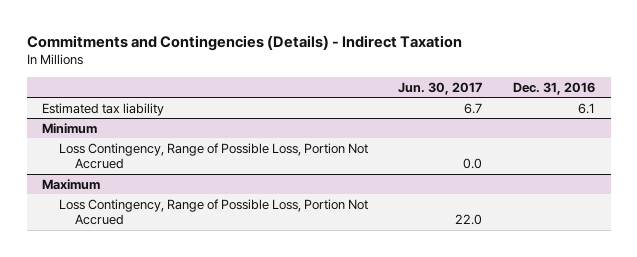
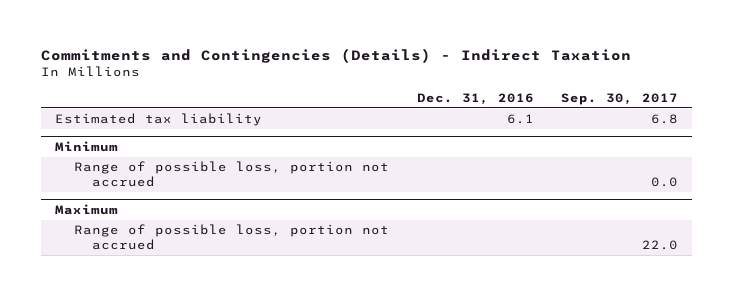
- | Jun. 30, 2017 | Dec. 31, 2016
+ | Dec. 31, 2016 | Sep. 30, 2017
@ Minimum
- Loss Contingency, Range of Possible Loss, Portion Not Accrued | 0.0 |
+ Range of possible loss, portion not accrued | | 0.0
@ Maximum
- Loss Contingency, Range of Possible Loss, Portion Not Accrued | 22.0 |
+ Range of possible loss, portion not accrued | | 22.0

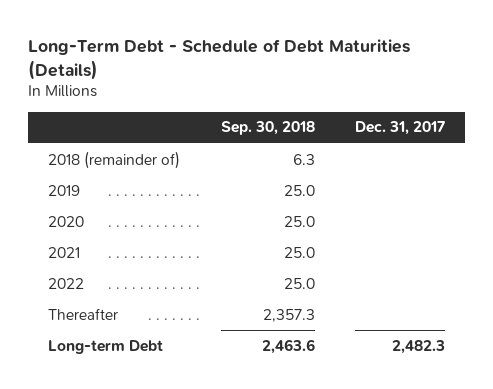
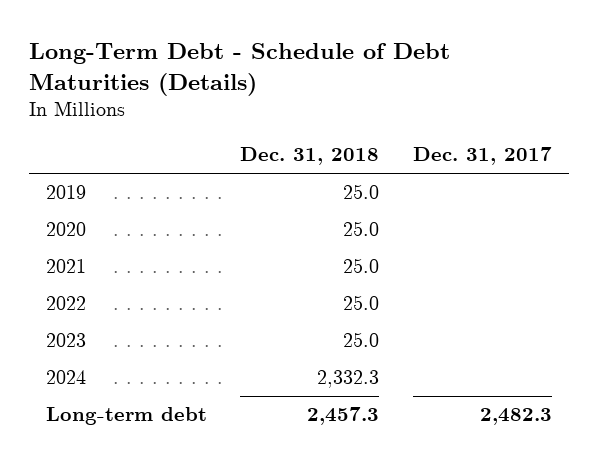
- | Sep. 30, 2018 | Dec. 31, 2017
+ | Dec. 31, 2018 | Dec. 31, 2017
- 2018 (remainder of) | 6.3 |
- Thereafter | 2,357.3 |
- Long-term Debt | 2,463.6 | 2,482.3
+ 2023 | 25.0 |
+ 2024 | 2,332.3 |
+ Long-term debt | 2,457.3 | 2,482.3

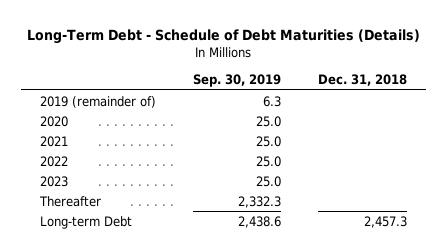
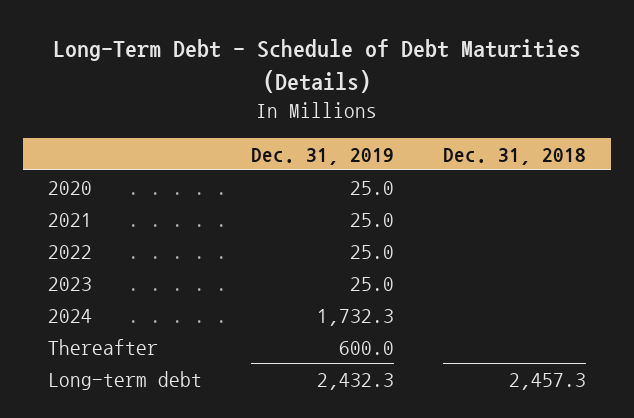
- | Sep. 30, 2019 | Dec. 31, 2018
+ | Dec. 31, 2019 | Dec. 31, 2018
- 2019 (remainder of) | 6.3 |
+ 2024 | 1,732.3 |
- Long-term Debt | 2,438.6 | 2,457.3
+ Long-term debt | 2,432.3 | 2,457.3

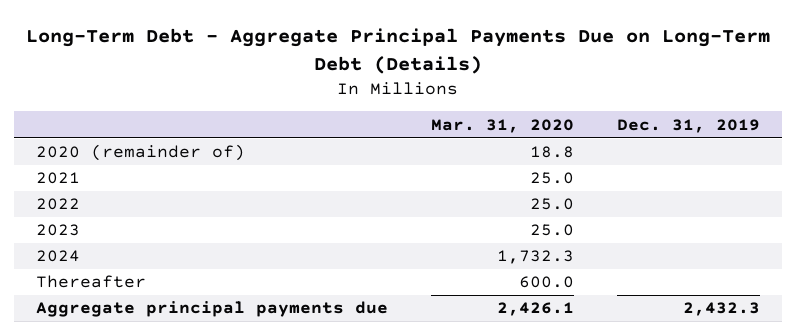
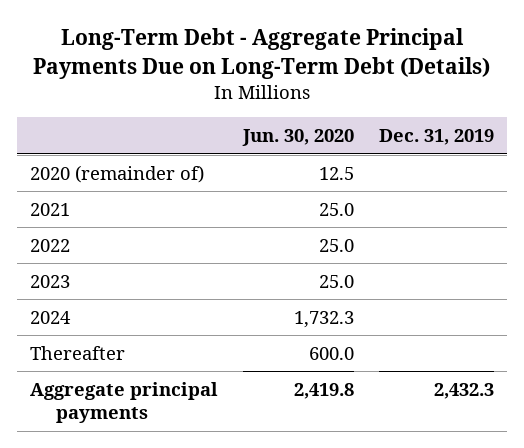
- | Mar. 31, 2020 | Dec. 31, 2019
+ | Jun. 30, 2020 | Dec. 31, 2019
- Aggregate principal payments due | 2,426.1 | 2,432.3
+ Aggregate principal payments | 2,419.8 | 2,432.3

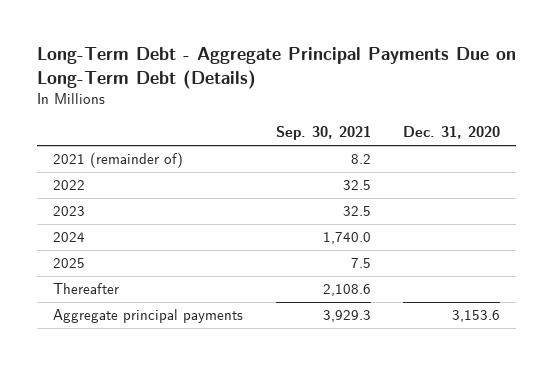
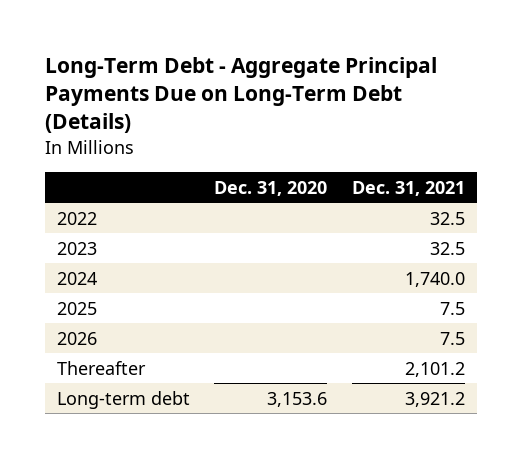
- | Sep. 30, 2021 | Dec. 31, 2020
+ | Dec. 31, 2020 | Dec. 31, 2021
- 2021 (remainder of) | 8.2 |
+ 2026 | | 7.5
- Aggregate principal payments | 3,929.3 | 3,153.6
+ Long-term debt | 3,153.6 | 3,921.2

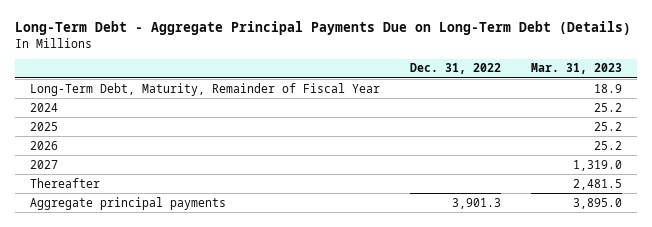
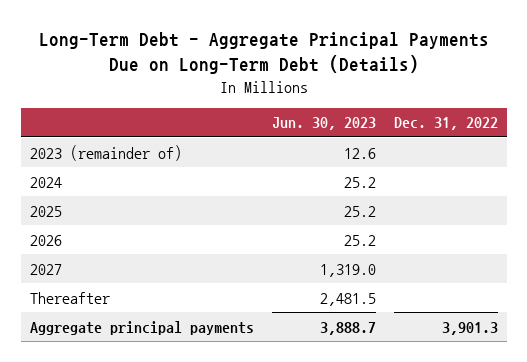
- | Dec. 31, 2022 | Mar. 31, 2023
+ | Jun. 30, 2023 | Dec. 31, 2022
- Long-Term Debt, Maturity, Remainder of Fiscal Year | | 18.9
+ 2023 (remainder of) | 12.6 |

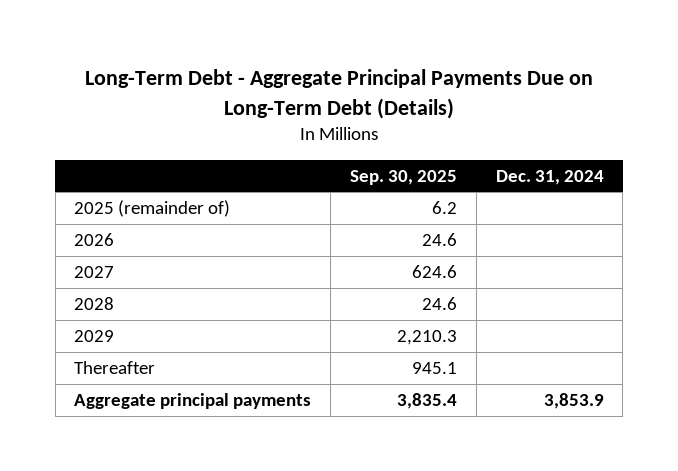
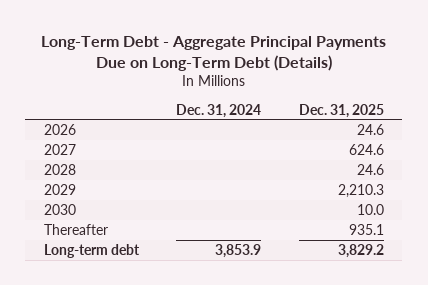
- | Sep. 30, 2025 | Dec. 31, 2024
+ | Dec. 31, 2024 | Dec. 31, 2025
- 2025 (remainder of) | 6.2 |
+ 2030 | | 10.0
- Aggregate principal payments | 3,835.4 | 3,853.9
+ Long-term debt | 3,853.9 | 3,829.2

